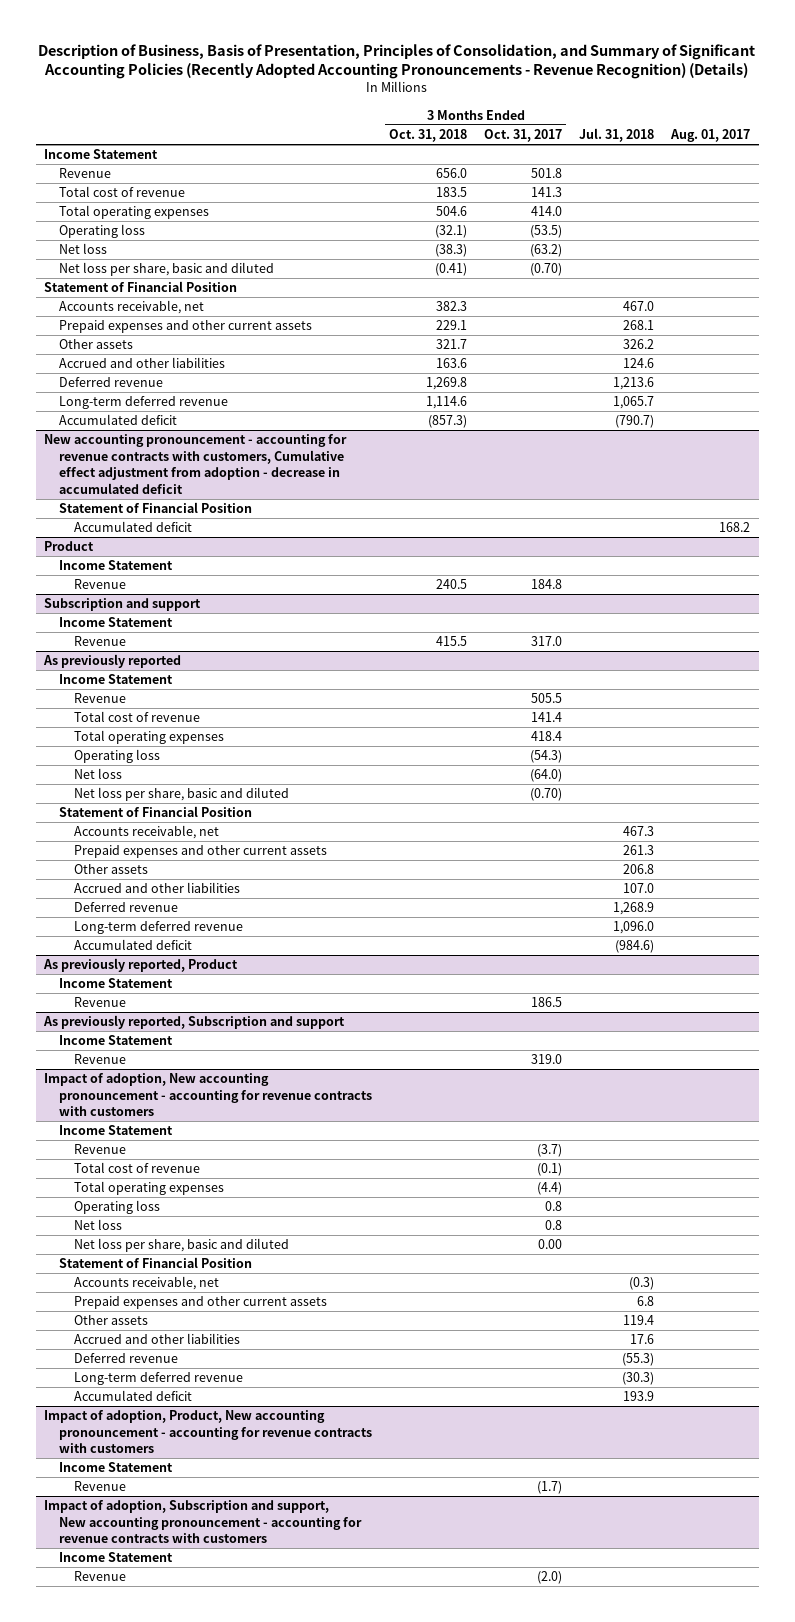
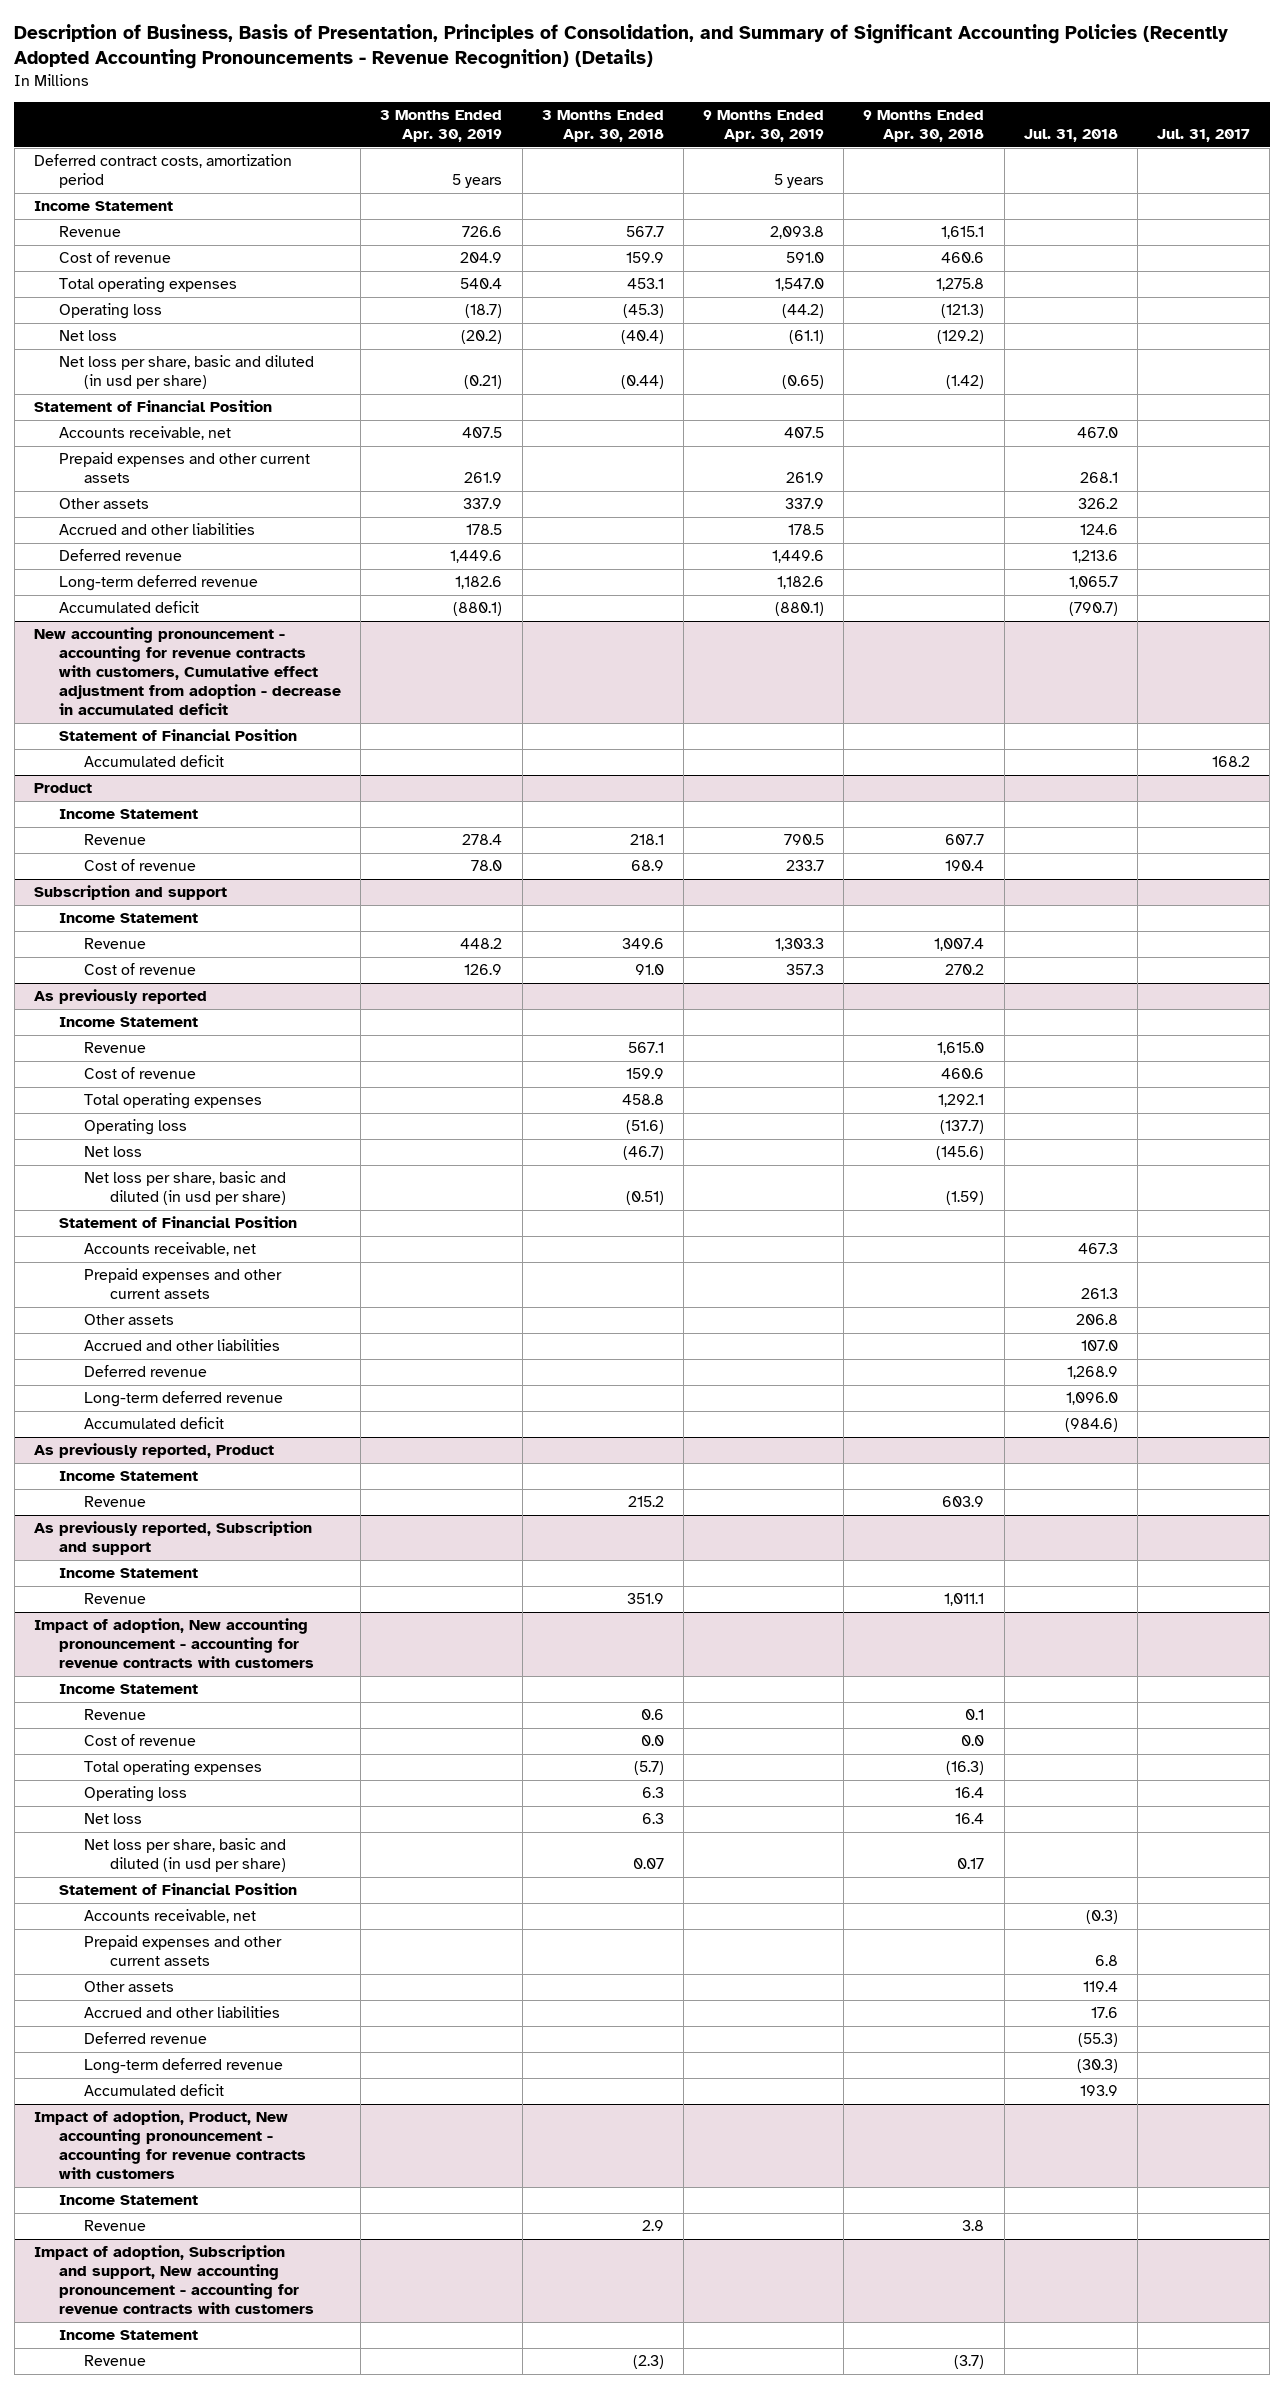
- | 3 Months Ended Oct. 31, 2018 | 3 Months Ended Oct. 31, 2017 | Jul. 31, 2018 | Aug. 01, 2017
+ | 3 Months Ended Apr. 30, 2019 | 3 Months Ended Apr. 30, 2018 | 9 Months Ended Apr. 30, 2019 | 9 Months Ended Apr. 30, 2018 | Jul. 31, 2018 | Jul. 31, 2017
+ Deferred contract costs, amortization period | 5 years | | 5 years | | |
- Total cost of revenue | 183.5 | 141.3 | |
+ Cost of revenue | 204.9 | 159.9 | 591.0 | 460.6 | |
- Net loss per share, basic and diluted | (0.41) | (0.70) | |
+ Net loss per share, basic and diluted (in usd per share) | (0.21) | (0.44) | (0.65) | (1.42) | |
@ Product
+ Cost of revenue | 78.0 | 68.9 | 233.7 | 190.4 | |
@ Subscription and support
+ Cost of revenue | 126.9 | 91.0 | 357.3 | 270.2 | |
@ As previously reported
- Total cost of revenue | | 141.4 | |
+ Cost of revenue | | 159.9 | | 460.6 | |
- Net loss per share, basic and diluted | | (0.70) | |
+ Net loss per share, basic and diluted (in usd per share) | | (0.51) | | (1.59) | |
@ Impact of adoption, New accounting pronouncement - accounting for revenue contracts with customers
- Total cost of revenue | | (0.1) | |
+ Cost of revenue | | 0.0 | | 0.0 | |
- Net loss per share, basic and diluted | | 0.00 | |
+ Net loss per share, basic and diluted (in usd per share) | | 0.07 | | 0.17 | |

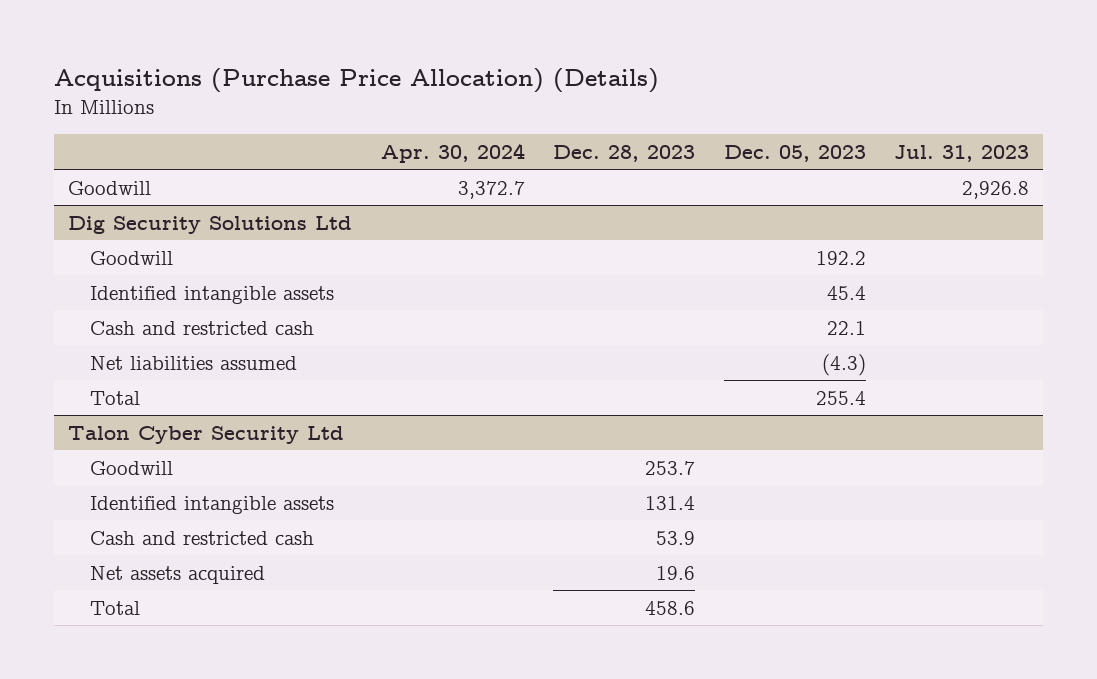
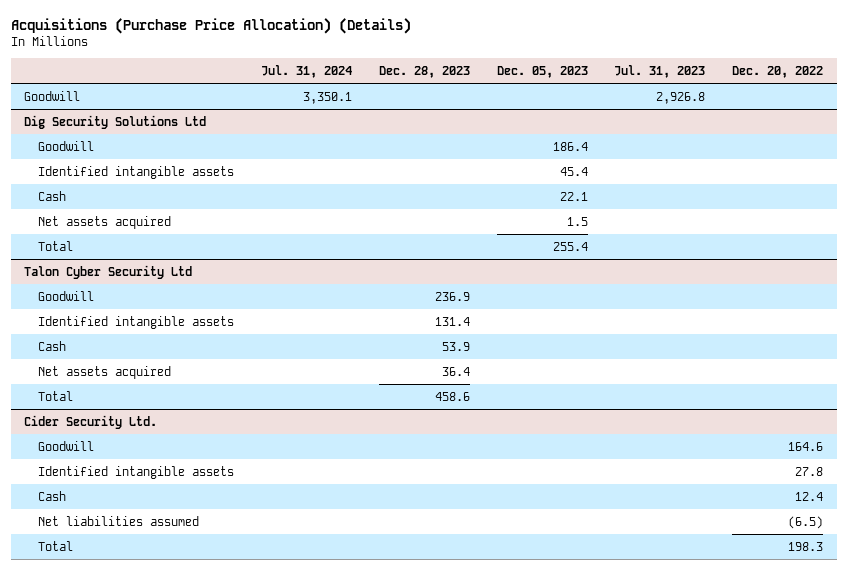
- | Apr. 30, 2024 | Dec. 28, 2023 | Dec. 05, 2023 | Jul. 31, 2023
+ | Jul. 31, 2024 | Dec. 28, 2023 | Dec. 05, 2023 | Jul. 31, 2023 | Dec. 20, 2022
@ Dig Security Solutions Ltd
- Goodwill | | | 192.2 |
+ Goodwill | | | 186.4 | |
- Cash and restricted cash | | | 22.1 |
- Net liabilities assumed | | | (4.3) |
+ Cash | | | 22.1 | |
+ Net assets acquired | | | 1.5 | |
@ Talon Cyber Security Ltd
- Goodwill | | 253.7 | |
+ Goodwill | | 236.9 | | |
- Cash and restricted cash | | 53.9 | |
- Net assets acquired | | 19.6 | |
+ Cash | | 53.9 | | |
+ Net assets acquired | | 36.4 | | |
+ Cider Security Ltd.
+ Goodwill | | | | | 164.6
+ Identified intangible assets | | | | | 27.8
+ Cash | | | | | 12.4
+ Net liabilities assumed | | | | | (6.5)
+ Total | | | | | 198.3

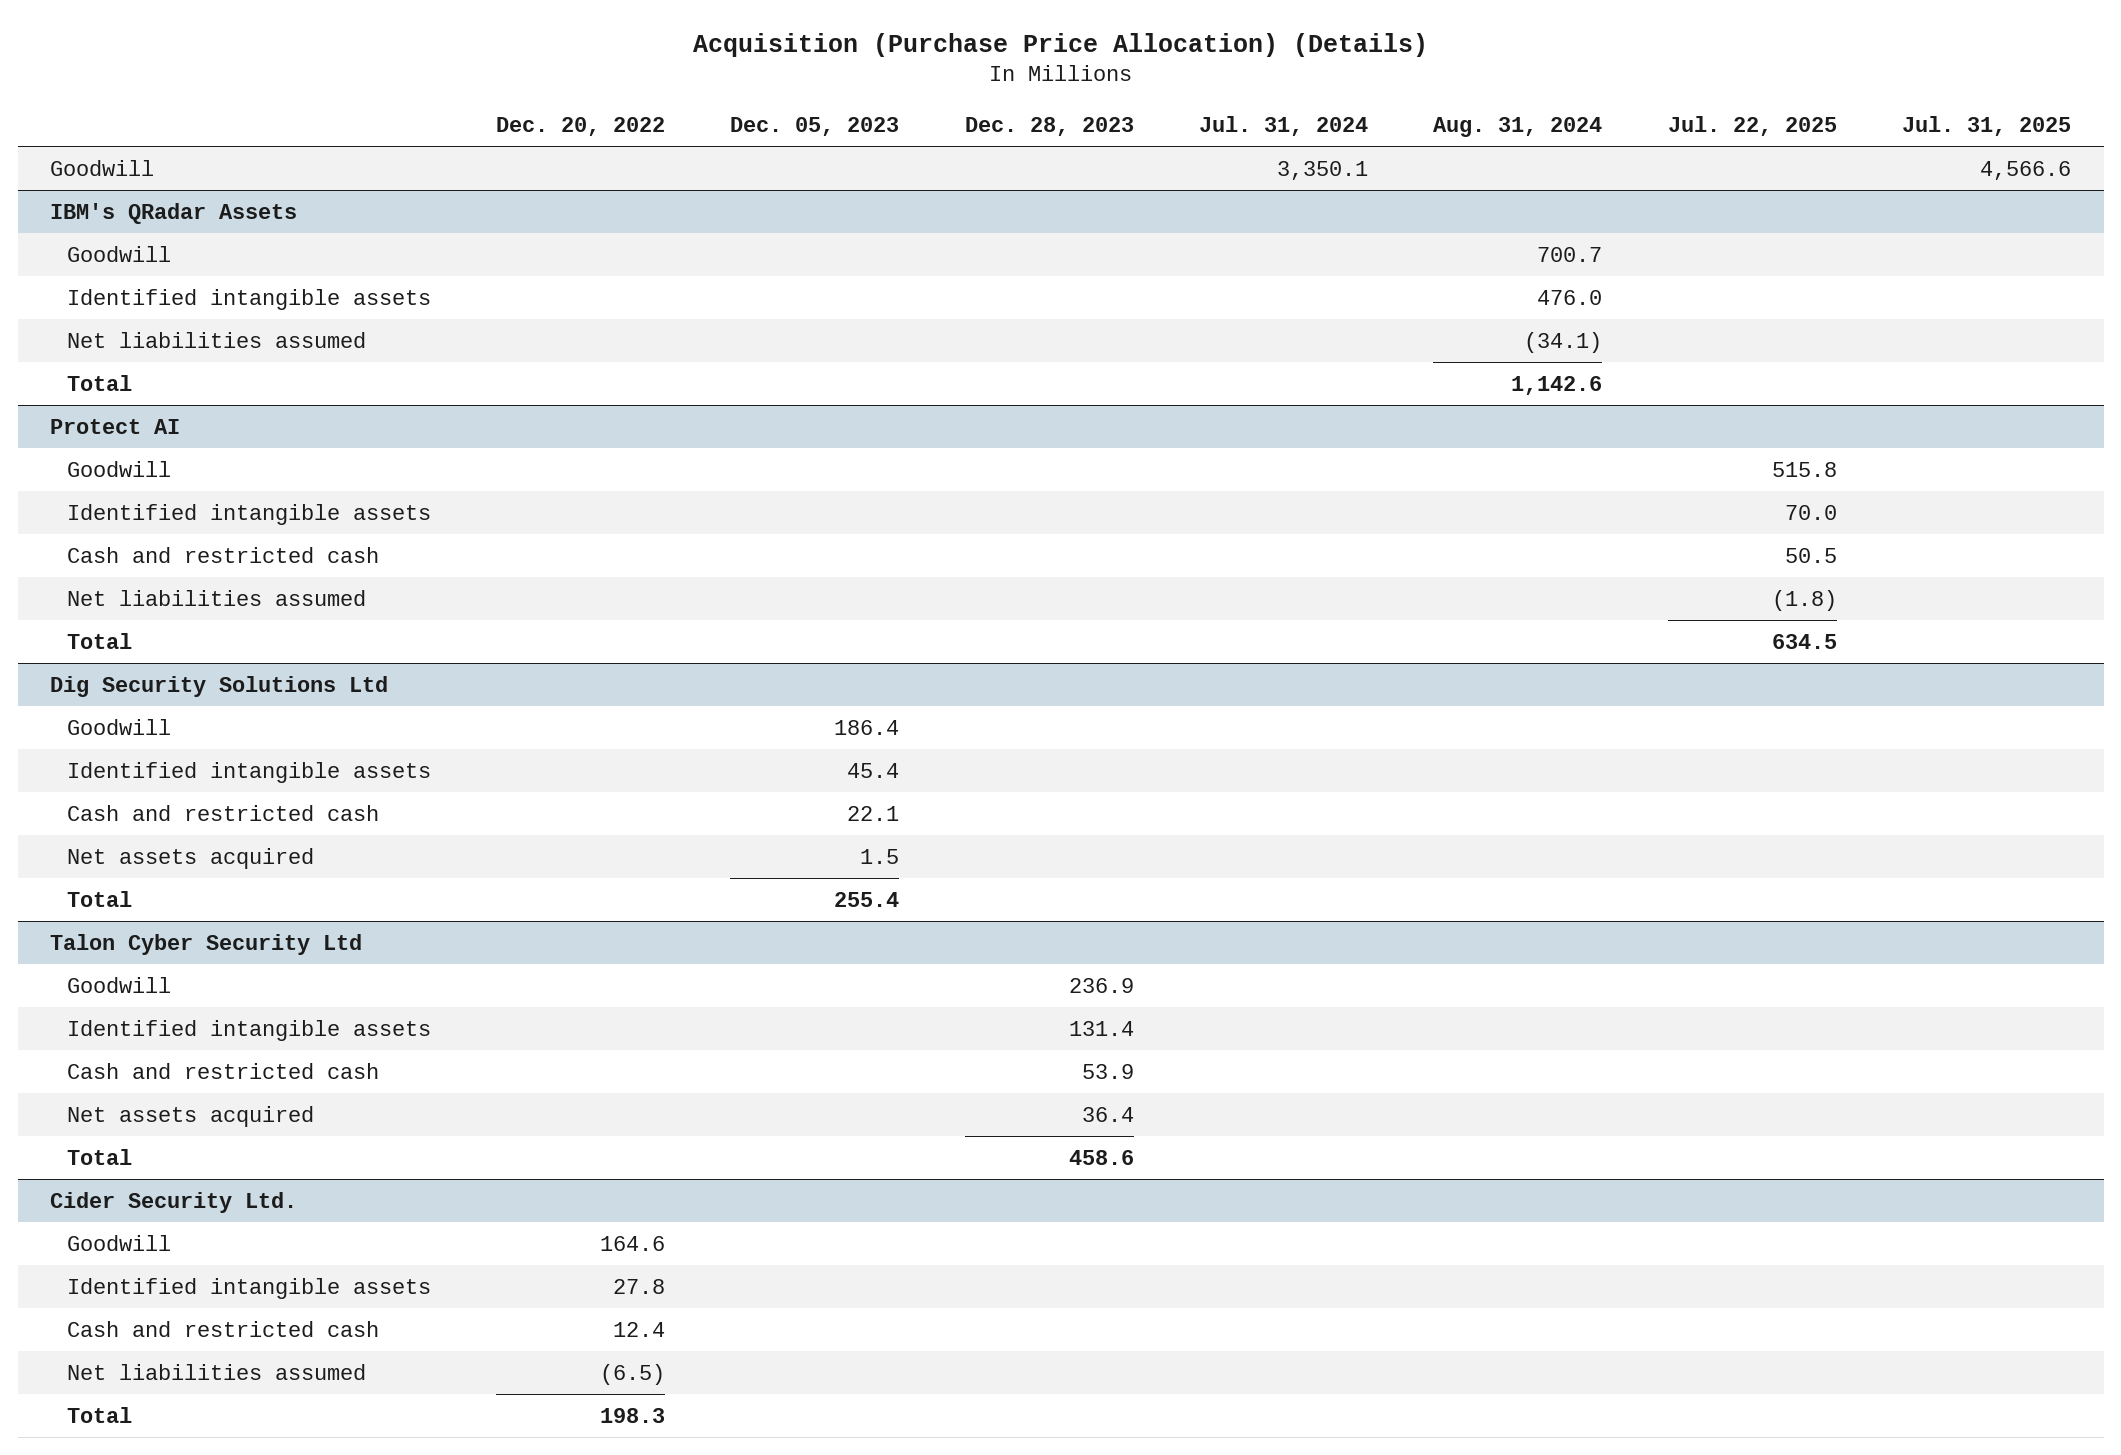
- Acquisitions (Purchase Price Allocation) (Details)
+ Acquisition (Purchase Price Allocation) (Details)
- | Jul. 31, 2024 | Dec. 28, 2023 | Dec. 05, 2023 | Jul. 31, 2023 | Dec. 20, 2022
+ | Dec. 20, 2022 | Dec. 05, 2023 | Dec. 28, 2023 | Jul. 31, 2024 | Aug. 31, 2024 | Jul. 22, 2025 | Jul. 31, 2025
+ IBM's QRadar Assets
+ Goodwill | | | | | 700.7 | |
+ Identified intangible assets | | | | | 476.0 | |
+ Net liabilities assumed | | | | | (34.1) | |
+ Total | | | | | 1,142.6 | |
+ Protect AI
+ Goodwill | | | | | | 515.8 |
+ Identified intangible assets | | | | | | 70.0 |
+ Cash and restricted cash | | | | | | 50.5 |
+ Net liabilities assumed | | | | | | (1.8) |
+ Total | | | | | | 634.5 |
@ Dig Security Solutions Ltd
- Cash | | | 22.1 | |
+ Cash and restricted cash | | 22.1 | | | | |
@ Talon Cyber Security Ltd
- Cash | | 53.9 | | |
+ Cash and restricted cash | | | 53.9 | | | |
@ Cider Security Ltd.
- Cash | | | | | 12.4
+ Cash and restricted cash | 12.4 | | | | | |

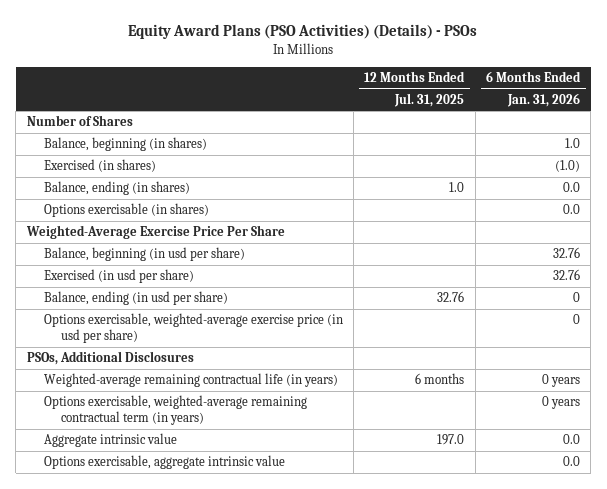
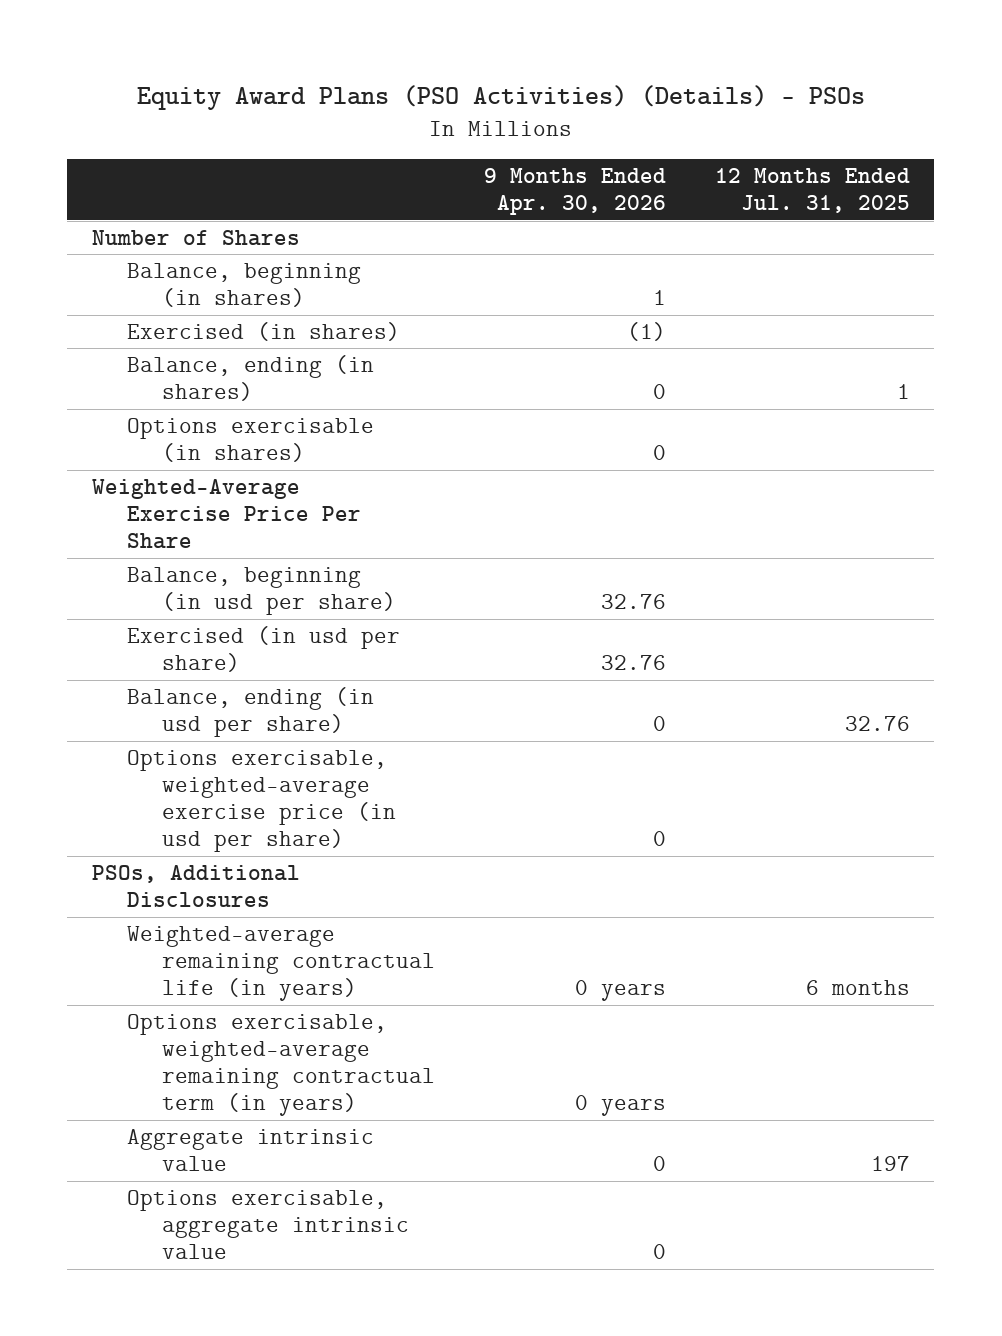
- | 12 Months Ended Jul. 31, 2025 | 6 Months Ended Jan. 31, 2026
+ | 9 Months Ended Apr. 30, 2026 | 12 Months Ended Jul. 31, 2025
- Balance, ending (in shares) | 1.0 | 0.0
+ Balance, ending (in shares) | 0 | 1
- Aggregate intrinsic value | 197.0 | 0.0
+ Aggregate intrinsic value | 0 | 197

